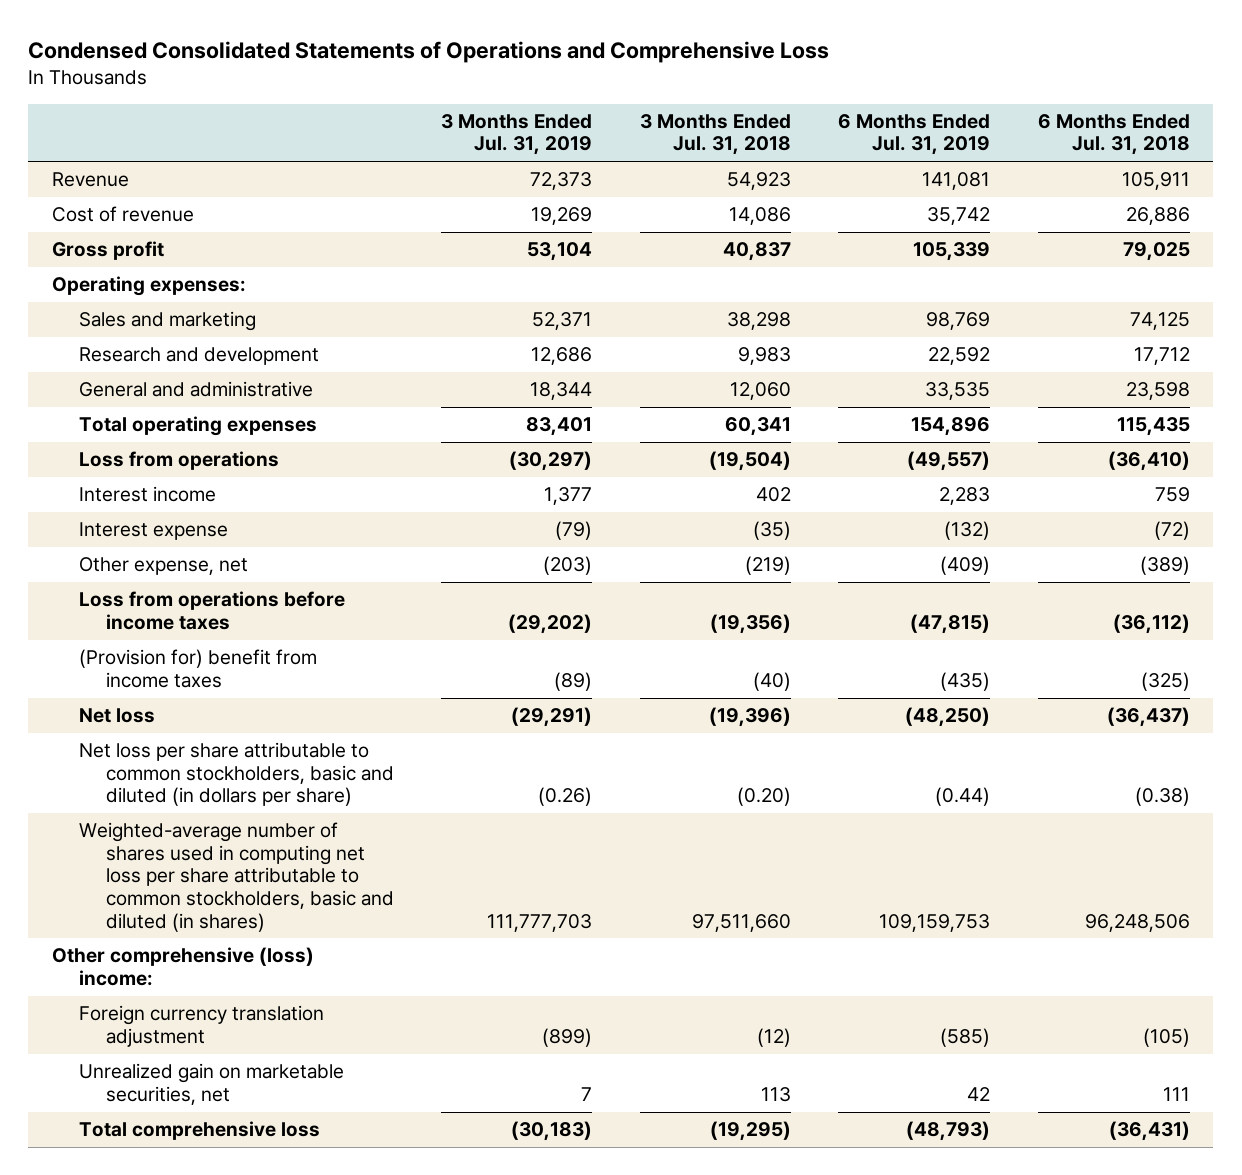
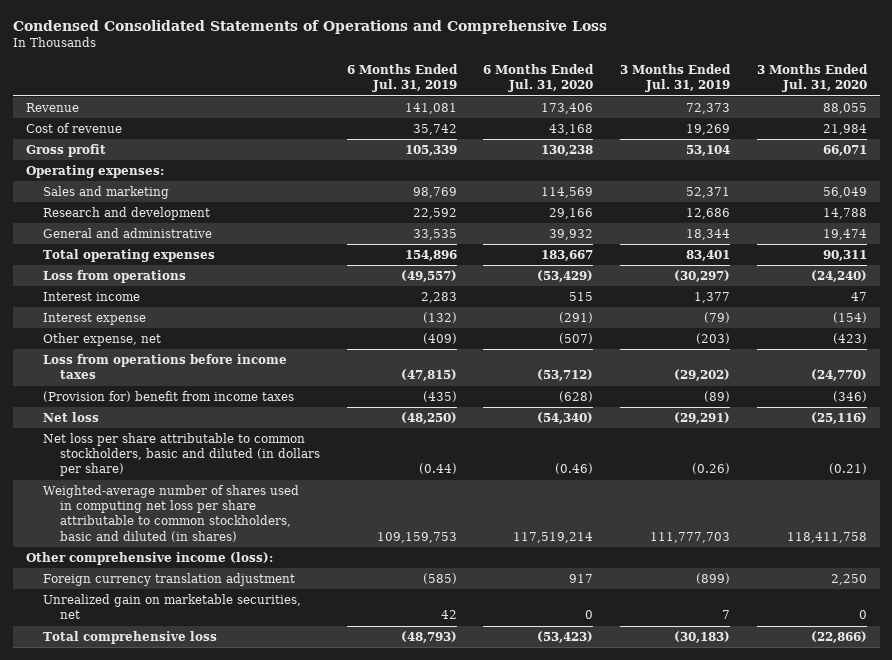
- | 3 Months Ended Jul. 31, 2019 | 3 Months Ended Jul. 31, 2018 | 6 Months Ended Jul. 31, 2019 | 6 Months Ended Jul. 31, 2018
+ | 6 Months Ended Jul. 31, 2019 | 6 Months Ended Jul. 31, 2020 | 3 Months Ended Jul. 31, 2019 | 3 Months Ended Jul. 31, 2020
- Other comprehensive (loss) income:
+ Other comprehensive income (loss):

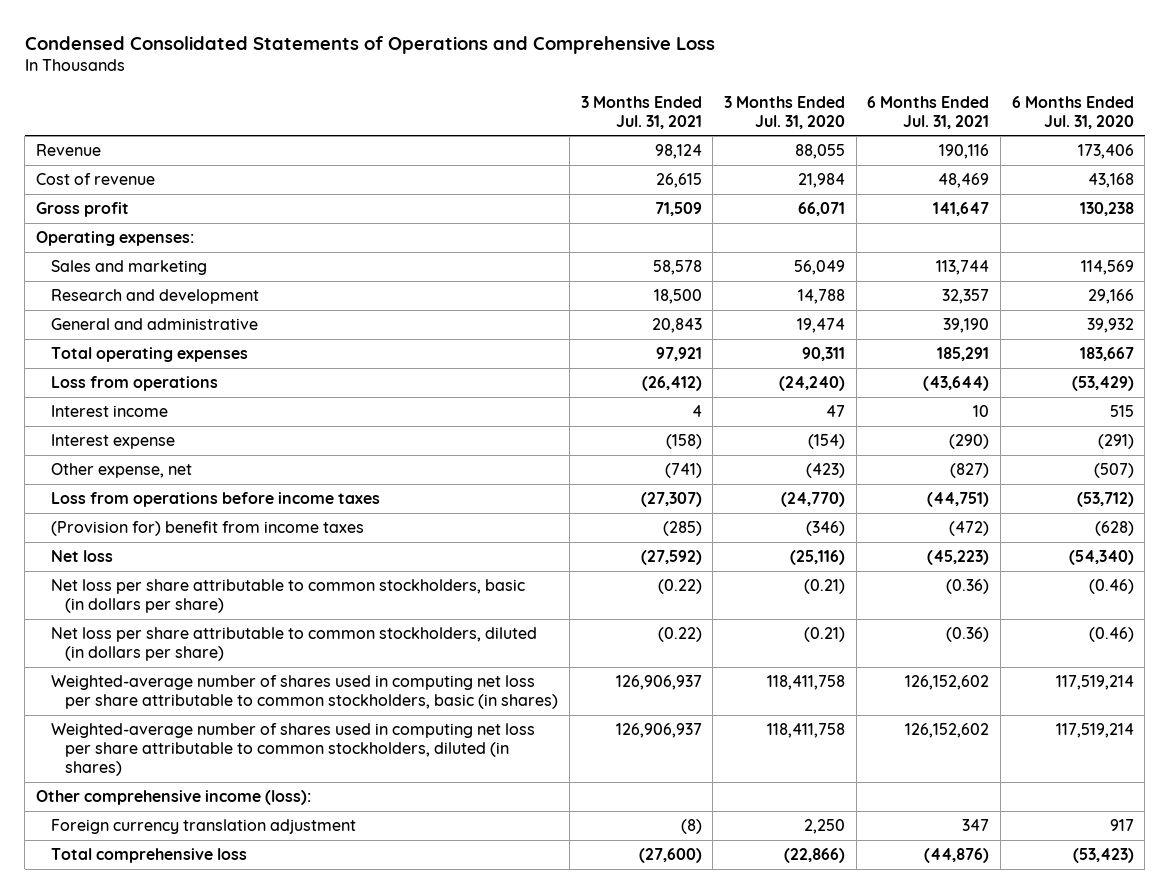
- | 6 Months Ended Jul. 31, 2019 | 6 Months Ended Jul. 31, 2020 | 3 Months Ended Jul. 31, 2019 | 3 Months Ended Jul. 31, 2020
+ | 3 Months Ended Jul. 31, 2021 | 3 Months Ended Jul. 31, 2020 | 6 Months Ended Jul. 31, 2021 | 6 Months Ended Jul. 31, 2020
- Net loss per share attributable to common stockholders, basic and diluted (in dollars per share) | (0.44) | (0.46) | (0.26) | (0.21)
- Weighted-average number of shares used in computing net loss per share attributable to common stockholders, basic and diluted (in shares) | 109,159,753 | 117,519,214 | 111,777,703 | 118,411,758
+ Net loss per share attributable to common stockholders, basic (in dollars per share) | (0.22) | (0.21) | (0.36) | (0.46)
+ Net loss per share attributable to common stockholders, diluted (in dollars per share) | (0.22) | (0.21) | (0.36) | (0.46)
+ Weighted-average number of shares used in computing net loss per share attributable to common stockholders, basic (in shares) | 126,906,937 | 118,411,758 | 126,152,602 | 117,519,214
+ Weighted-average number of shares used in computing net loss per share attributable to common stockholders, diluted (in shares) | 126,906,937 | 118,411,758 | 126,152,602 | 117,519,214
- Unrealized gain on marketable securities, net | 42 | 0 | 7 | 0

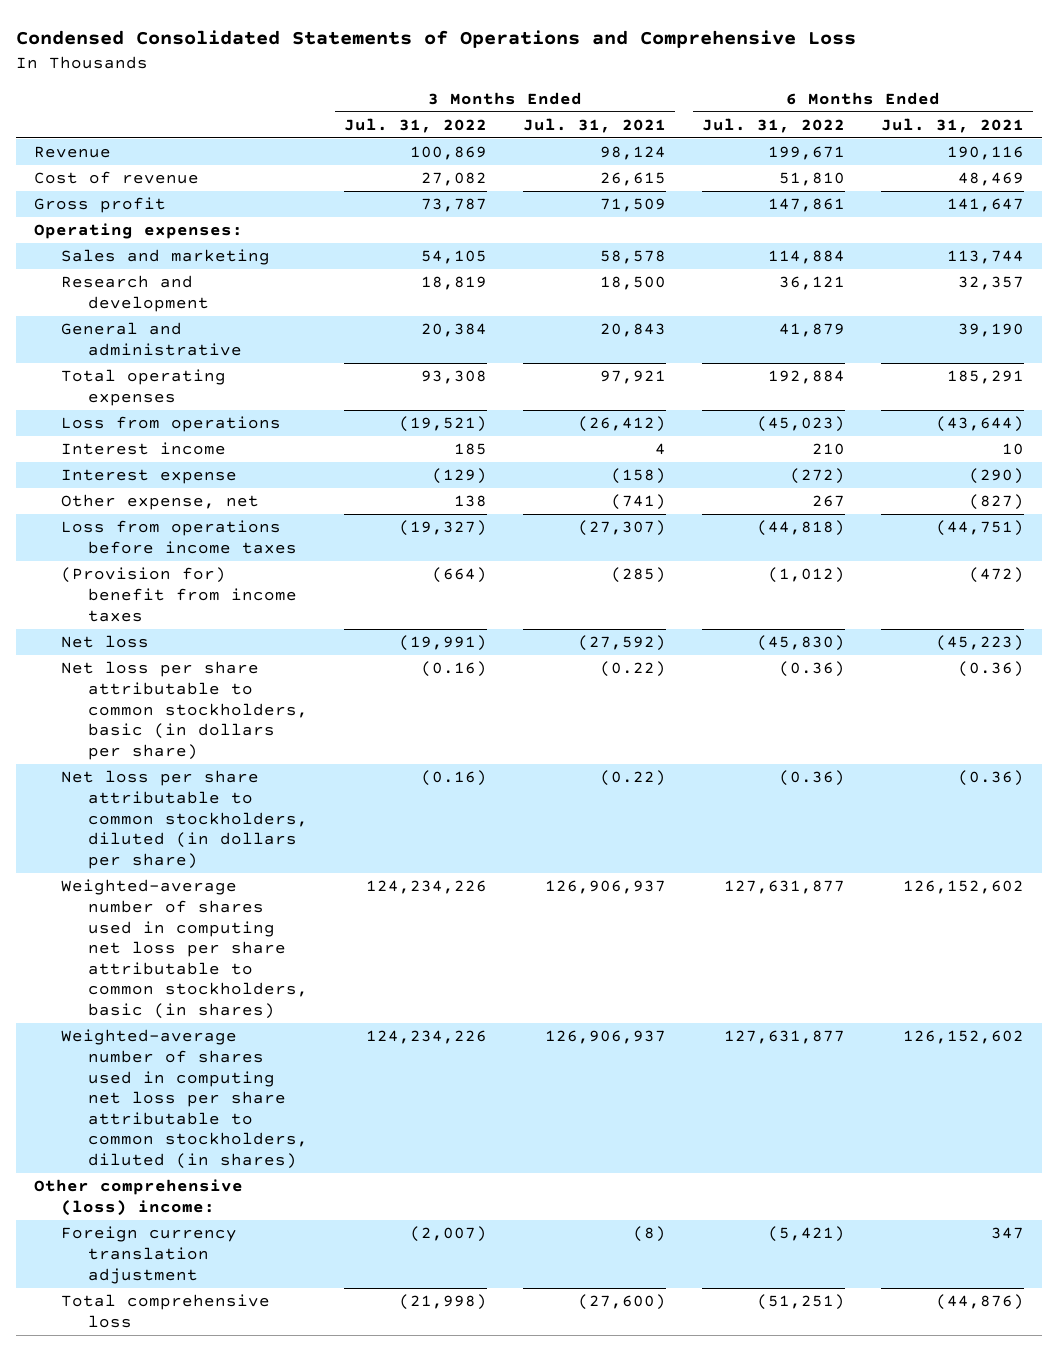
- | 3 Months Ended Jul. 31, 2021 | 3 Months Ended Jul. 31, 2020 | 6 Months Ended Jul. 31, 2021 | 6 Months Ended Jul. 31, 2020
+ | 3 Months Ended Jul. 31, 2022 | 3 Months Ended Jul. 31, 2021 | 6 Months Ended Jul. 31, 2022 | 6 Months Ended Jul. 31, 2021
- Other comprehensive income (loss):
+ Other comprehensive (loss) income:

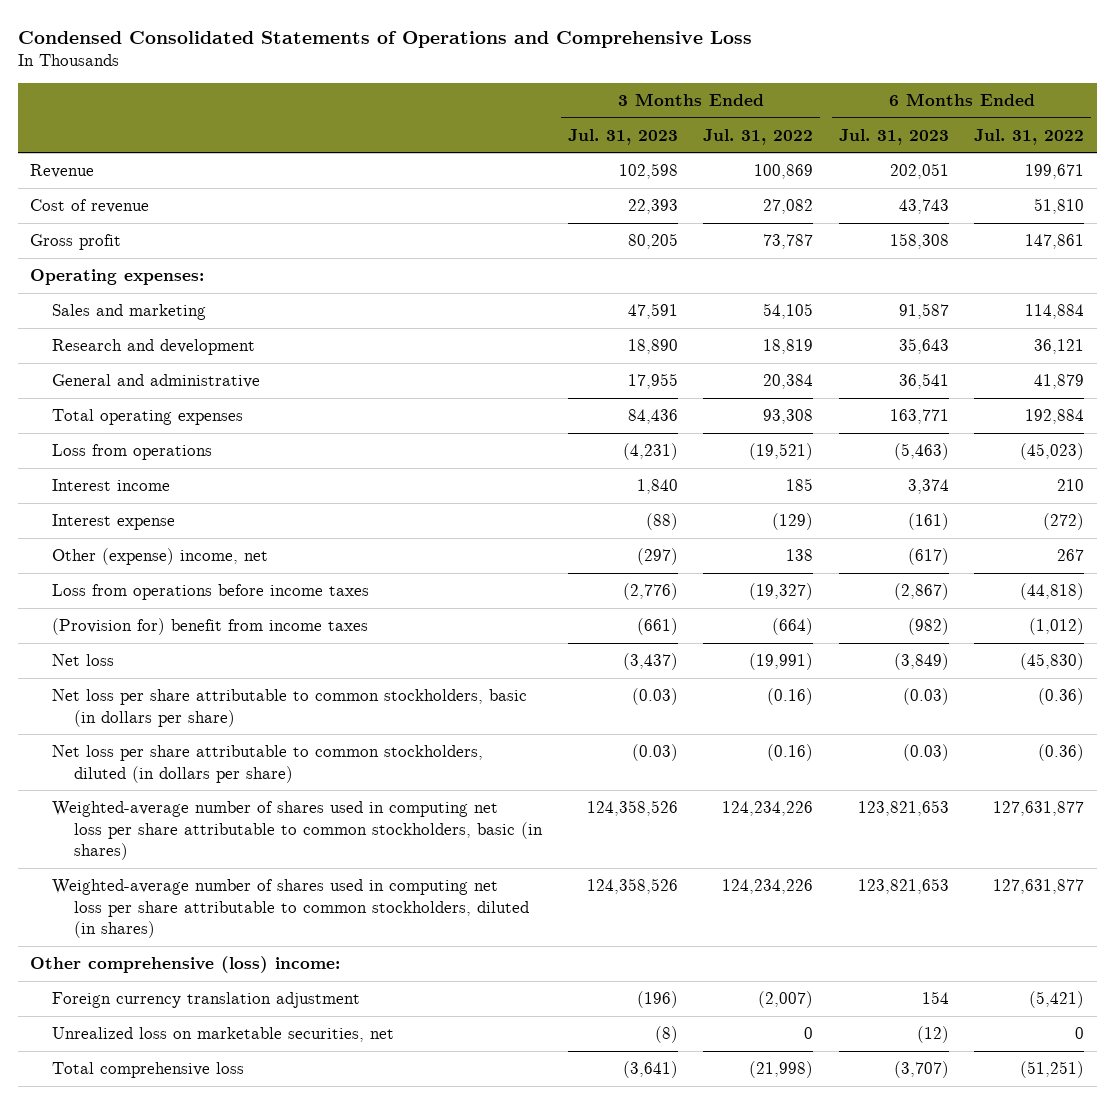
- | 3 Months Ended Jul. 31, 2022 | 3 Months Ended Jul. 31, 2021 | 6 Months Ended Jul. 31, 2022 | 6 Months Ended Jul. 31, 2021
+ | 3 Months Ended Jul. 31, 2023 | 3 Months Ended Jul. 31, 2022 | 6 Months Ended Jul. 31, 2023 | 6 Months Ended Jul. 31, 2022
- Other expense, net | 138 | (741) | 267 | (827)
+ Other (expense) income, net | (297) | 138 | (617) | 267
+ Unrealized loss on marketable securities, net | (8) | 0 | (12) | 0

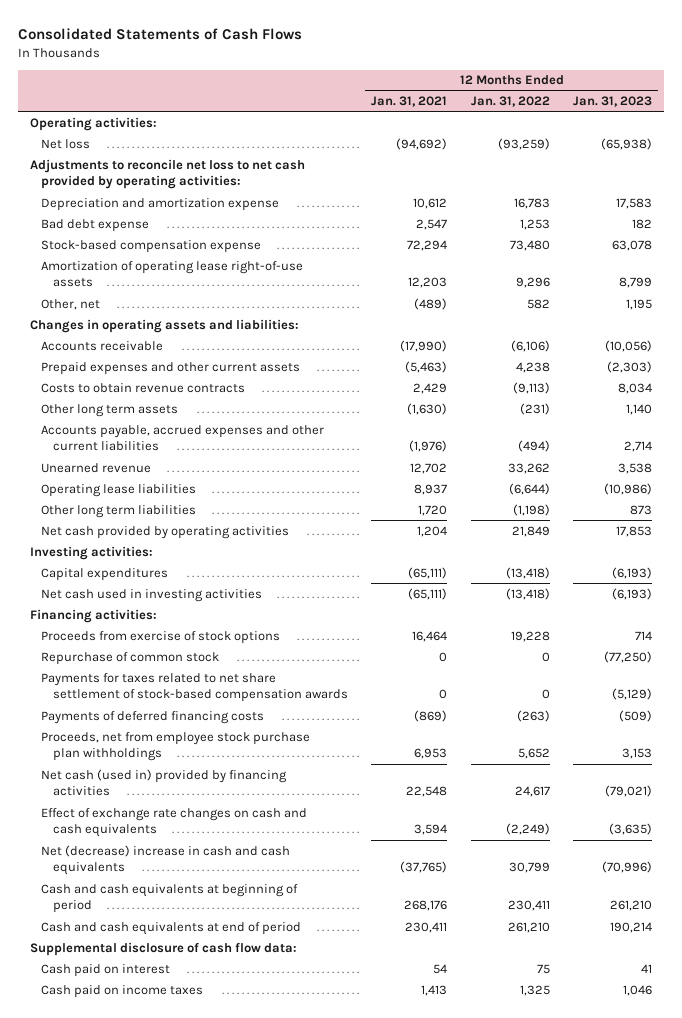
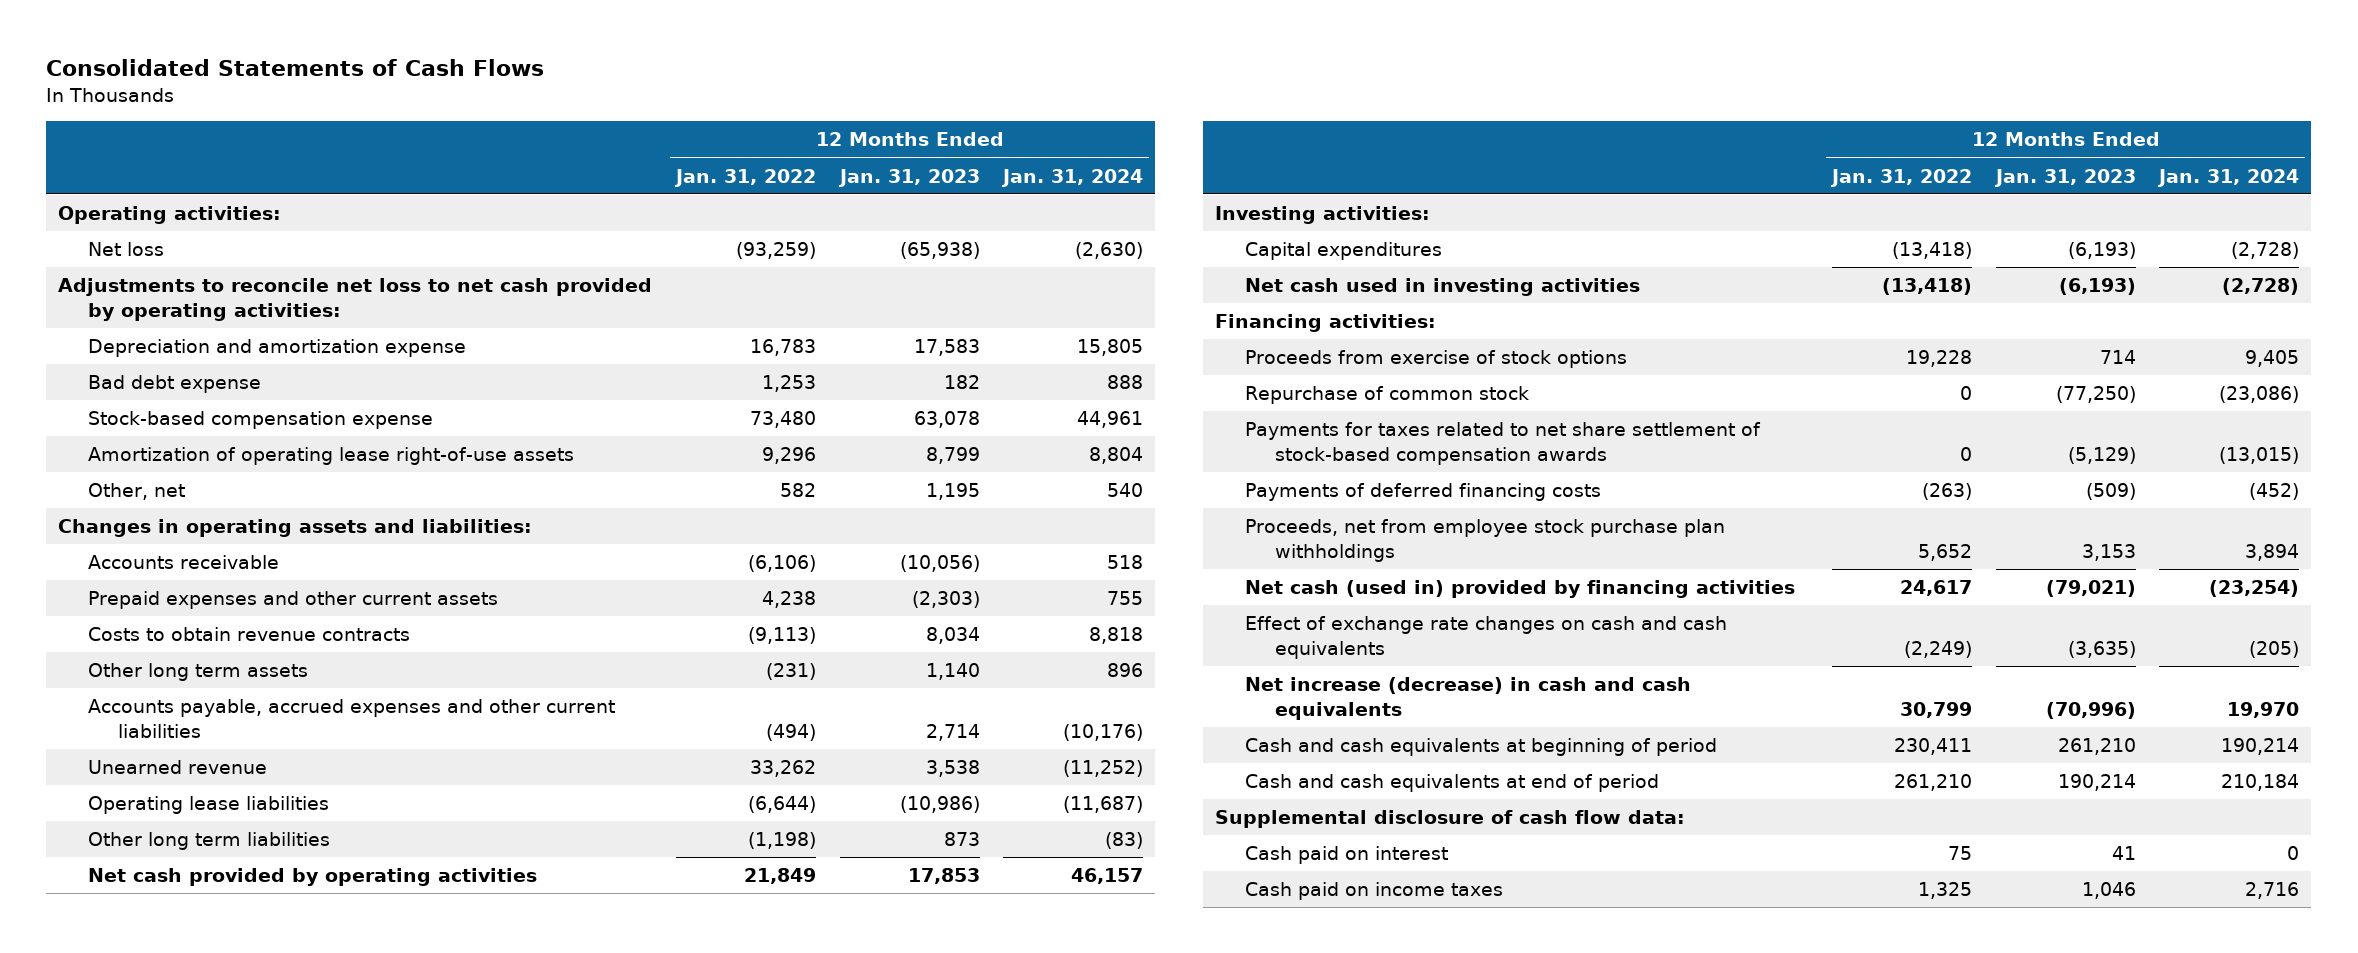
- | 12 Months Ended Jan. 31, 2021 | 12 Months Ended Jan. 31, 2022 | 12 Months Ended Jan. 31, 2023
+ | 12 Months Ended Jan. 31, 2022 | 12 Months Ended Jan. 31, 2023 | 12 Months Ended Jan. 31, 2024
- Net (decrease) increase in cash and cash equivalents | (37,765) | 30,799 | (70,996)
+ Net increase (decrease) in cash and cash equivalents | 30,799 | (70,996) | 19,970

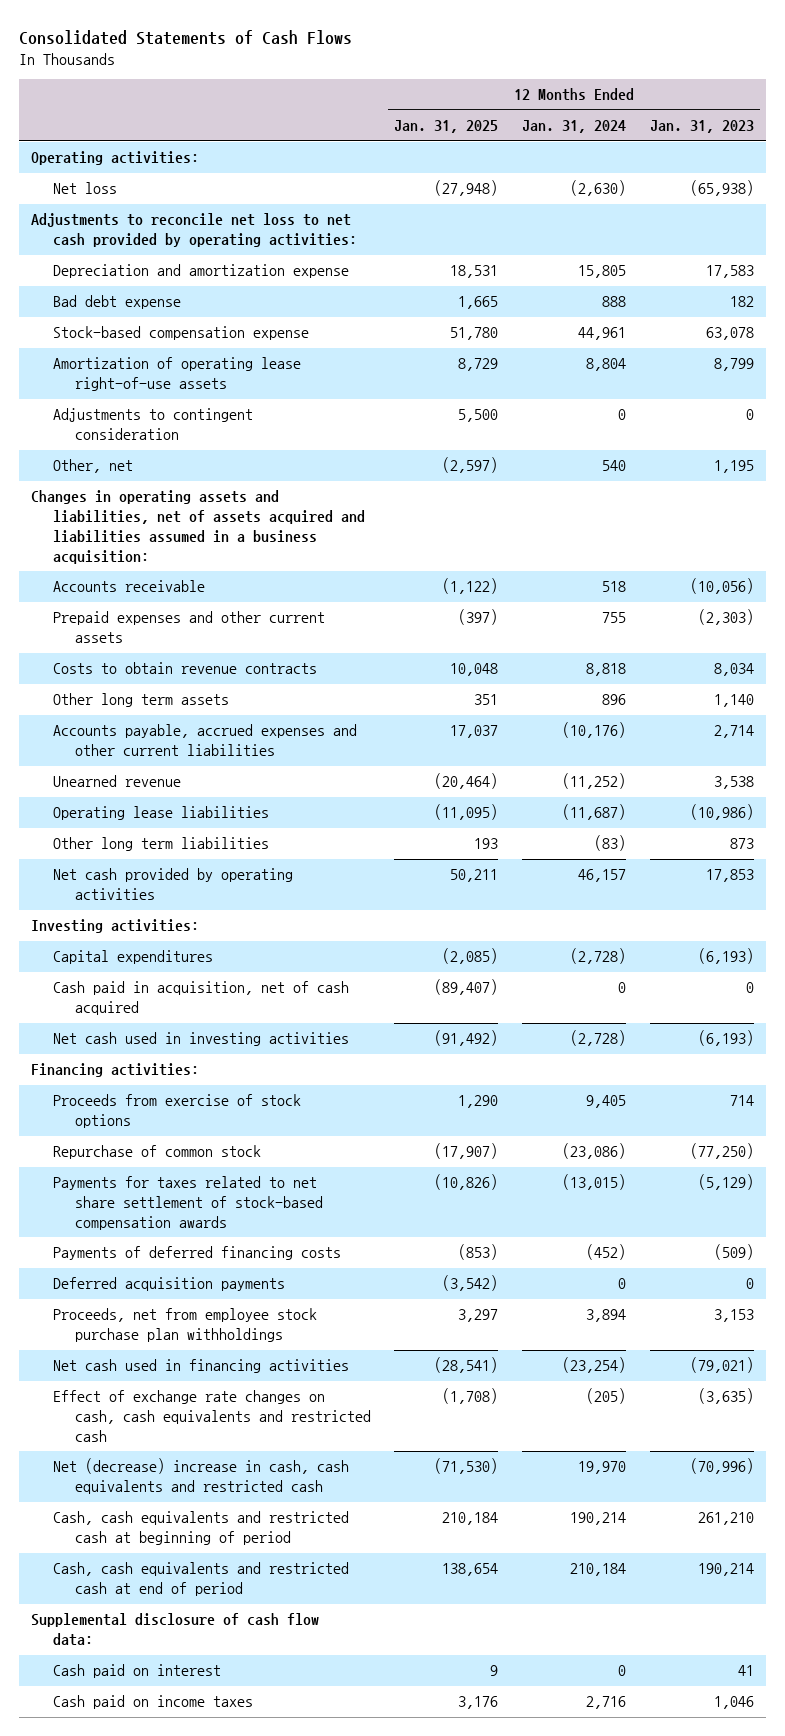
- | 12 Months Ended Jan. 31, 2022 | 12 Months Ended Jan. 31, 2023 | 12 Months Ended Jan. 31, 2024
+ | 12 Months Ended Jan. 31, 2025 | 12 Months Ended Jan. 31, 2024 | 12 Months Ended Jan. 31, 2023
+ Adjustments to contingent consideration | 5,500 | 0 | 0
- Changes in operating assets and liabilities:
+ Changes in operating assets and liabilities, net of assets acquired and liabilities assumed in a business acquisition:
+ Cash paid in acquisition, net of cash acquired | (89,407) | 0 | 0
+ Deferred acquisition payments | (3,542) | 0 | 0
- Net cash (used in) provided by financing activities | 24,617 | (79,021) | (23,254)
- Effect of exchange rate changes on cash and cash equivalents | (2,249) | (3,635) | (205)
- Net increase (decrease) in cash and cash equivalents | 30,799 | (70,996) | 19,970
- Cash and cash equivalents at beginning of period | 230,411 | 261,210 | 190,214
- Cash and cash equivalents at end of period | 261,210 | 190,214 | 210,184
+ Net cash used in financing activities | (28,541) | (23,254) | (79,021)
+ Effect of exchange rate changes on cash, cash equivalents and restricted cash | (1,708) | (205) | (3,635)
+ Net (decrease) increase in cash, cash equivalents and restricted cash | (71,530) | 19,970 | (70,996)
+ Cash, cash equivalents and restricted cash at beginning of period | 210,184 | 190,214 | 261,210
+ Cash, cash equivalents and restricted cash at end of period | 138,654 | 210,184 | 190,214

